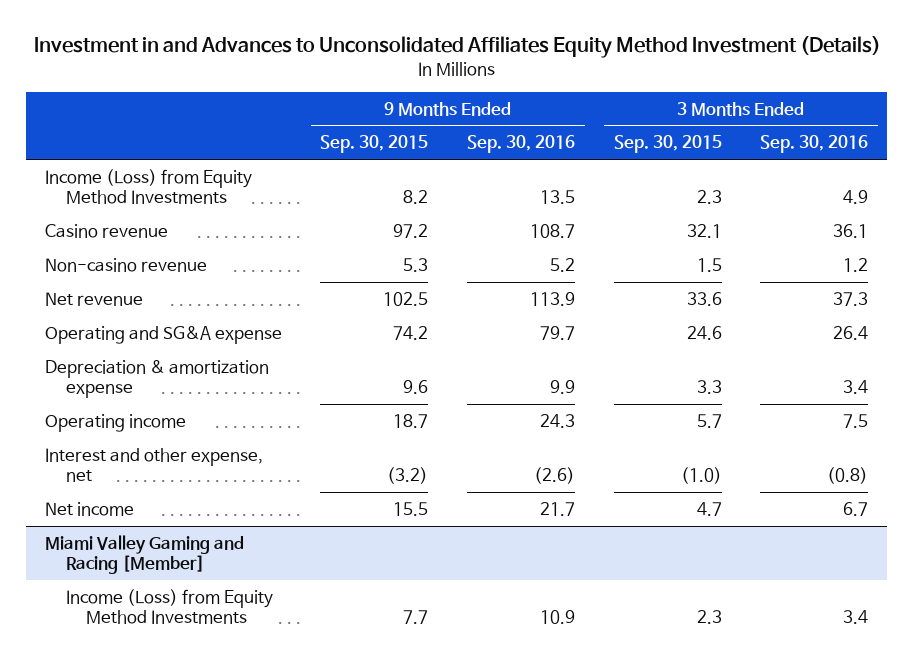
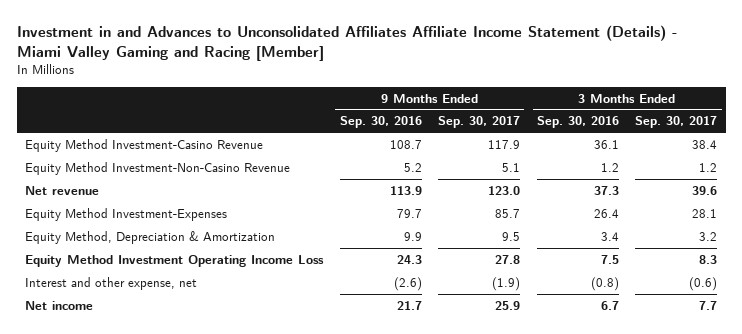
- Investment in and Advances to Unconsolidated Affiliates Equity Method Investment (Details)
+ Investment in and Advances to Unconsolidated Affiliates Affiliate Income Statement (Details) - Miami Valley Gaming and Racing [Member]
- | 9 Months Ended Sep. 30, 2015 | 9 Months Ended Sep. 30, 2016 | 3 Months Ended Sep. 30, 2015 | 3 Months Ended Sep. 30, 2016
+ | 9 Months Ended Sep. 30, 2016 | 9 Months Ended Sep. 30, 2017 | 3 Months Ended Sep. 30, 2016 | 3 Months Ended Sep. 30, 2017
- Income (Loss) from Equity Method Investments | 8.2 | 13.5 | 2.3 | 4.9
- Casino revenue | 97.2 | 108.7 | 32.1 | 36.1
- Non-casino revenue | 5.3 | 5.2 | 1.5 | 1.2
+ Equity Method Investment-Casino Revenue | 108.7 | 117.9 | 36.1 | 38.4
+ Equity Method Investment-Non-Casino Revenue | 5.2 | 5.1 | 1.2 | 1.2
- Operating and SG&A expense | 74.2 | 79.7 | 24.6 | 26.4
- Depreciation & amortization expense | 9.6 | 9.9 | 3.3 | 3.4
- Operating income | 18.7 | 24.3 | 5.7 | 7.5
+ Equity Method Investment-Expenses | 79.7 | 85.7 | 26.4 | 28.1
+ Equity Method, Depreciation & Amortization | 9.9 | 9.5 | 3.4 | 3.2
+ Equity Method Investment Operating Income Loss | 24.3 | 27.8 | 7.5 | 8.3
- Miami Valley Gaming and Racing [Member]
- Income (Loss) from Equity Method Investments | 7.7 | 10.9 | 2.3 | 3.4

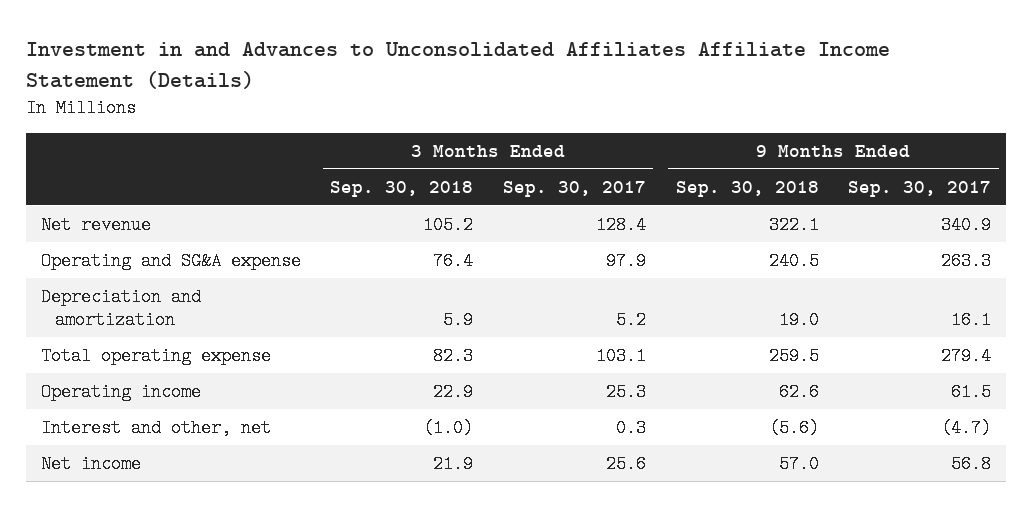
- Investment in and Advances to Unconsolidated Affiliates Affiliate Income Statement (Details) - Miami Valley Gaming and Racing [Member]
+ Investment in and Advances to Unconsolidated Affiliates Affiliate Income Statement (Details)
- | 9 Months Ended Sep. 30, 2016 | 9 Months Ended Sep. 30, 2017 | 3 Months Ended Sep. 30, 2016 | 3 Months Ended Sep. 30, 2017
+ | 3 Months Ended Sep. 30, 2018 | 3 Months Ended Sep. 30, 2017 | 9 Months Ended Sep. 30, 2018 | 9 Months Ended Sep. 30, 2017
- Equity Method Investment-Casino Revenue | 108.7 | 117.9 | 36.1 | 38.4
- Equity Method Investment-Non-Casino Revenue | 5.2 | 5.1 | 1.2 | 1.2
- Net revenue | 113.9 | 123.0 | 37.3 | 39.6
- Equity Method Investment-Expenses | 79.7 | 85.7 | 26.4 | 28.1
- Equity Method, Depreciation & Amortization | 9.9 | 9.5 | 3.4 | 3.2
- Equity Method Investment Operating Income Loss | 24.3 | 27.8 | 7.5 | 8.3
- Interest and other expense, net | (2.6) | (1.9) | (0.8) | (0.6)
- Net income | 21.7 | 25.9 | 6.7 | 7.7
+ Net revenue | 105.2 | 128.4 | 322.1 | 340.9
+ Operating and SG&A expense | 76.4 | 97.9 | 240.5 | 263.3
+ Depreciation and amortization | 5.9 | 5.2 | 19.0 | 16.1
+ Total operating expense | 82.3 | 103.1 | 259.5 | 279.4
+ Operating income | 22.9 | 25.3 | 62.6 | 61.5
+ Interest and other, net | (1.0) | 0.3 | (5.6) | (4.7)
+ Net income | 21.9 | 25.6 | 57.0 | 56.8

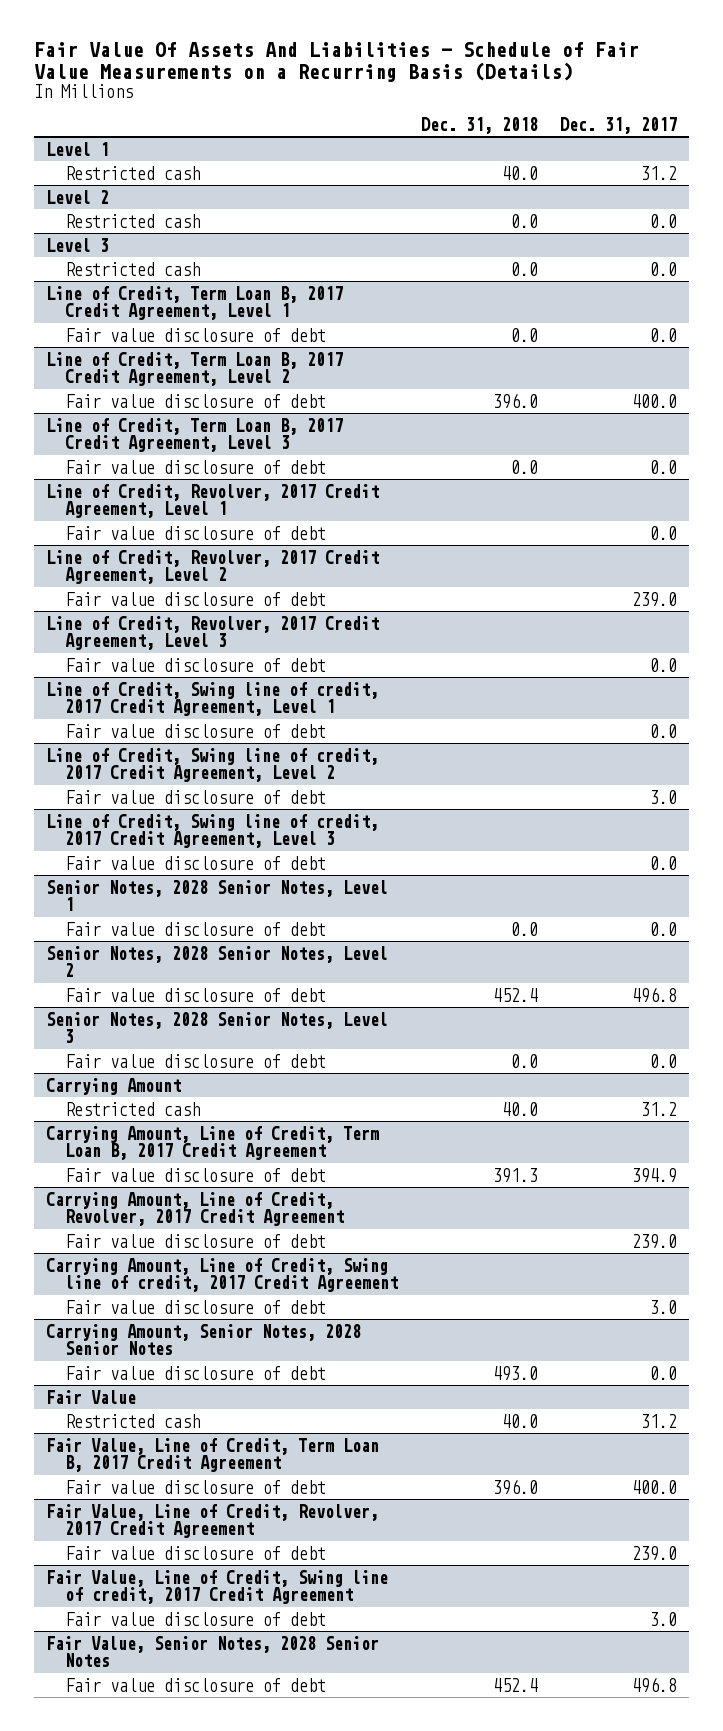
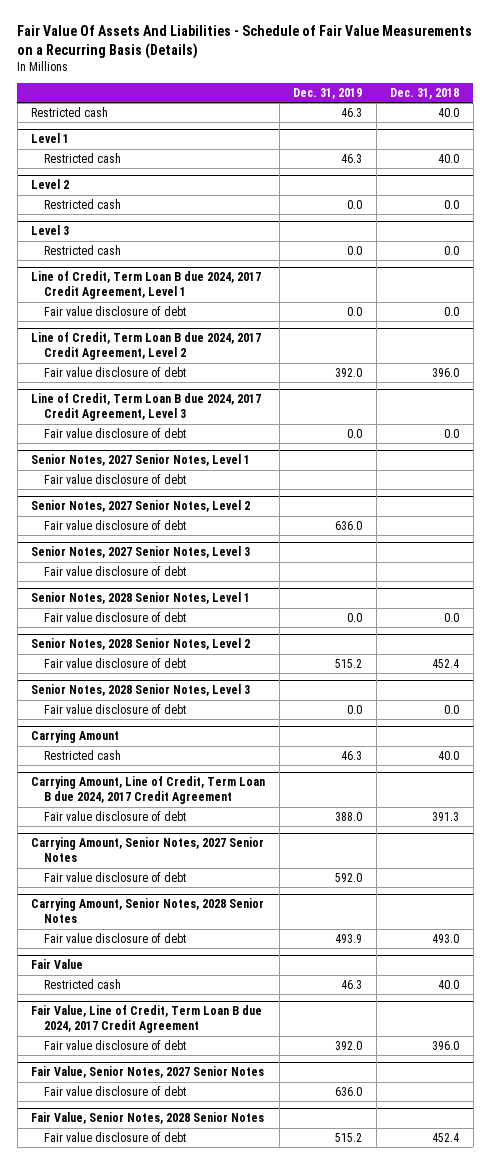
- | Dec. 31, 2018 | Dec. 31, 2017
+ | Dec. 31, 2019 | Dec. 31, 2018
+ Restricted cash | 46.3 | 40.0
- Line of Credit, Term Loan B, 2017 Credit Agreement, Level 1
+ Line of Credit, Term Loan B due 2024, 2017 Credit Agreement, Level 1
- Line of Credit, Term Loan B, 2017 Credit Agreement, Level 2
+ Line of Credit, Term Loan B due 2024, 2017 Credit Agreement, Level 2
- Line of Credit, Term Loan B, 2017 Credit Agreement, Level 3
+ Line of Credit, Term Loan B due 2024, 2017 Credit Agreement, Level 3
- Line of Credit, Revolver, 2017 Credit Agreement, Level 1
- Fair value disclosure of debt | | 0.0
- Line of Credit, Revolver, 2017 Credit Agreement, Level 2
- Fair value disclosure of debt | | 239.0
- Line of Credit, Revolver, 2017 Credit Agreement, Level 3
- Fair value disclosure of debt | | 0.0
- Line of Credit, Swing line of credit, 2017 Credit Agreement, Level 1
+ Senior Notes, 2027 Senior Notes, Level 1
- Line of Credit, Swing line of credit, 2017 Credit Agreement, Level 2
+ Senior Notes, 2027 Senior Notes, Level 2
- Line of Credit, Swing line of credit, 2017 Credit Agreement, Level 3
+ Senior Notes, 2027 Senior Notes, Level 3
- Carrying Amount, Line of Credit, Term Loan B, 2017 Credit Agreement
+ Carrying Amount, Line of Credit, Term Loan B due 2024, 2017 Credit Agreement
- Carrying Amount, Line of Credit, Revolver, 2017 Credit Agreement
- Fair value disclosure of debt | | 239.0
- Carrying Amount, Line of Credit, Swing line of credit, 2017 Credit Agreement
+ Carrying Amount, Senior Notes, 2027 Senior Notes
- Fair Value, Line of Credit, Term Loan B, 2017 Credit Agreement
+ Fair Value, Line of Credit, Term Loan B due 2024, 2017 Credit Agreement
- Fair Value, Line of Credit, Revolver, 2017 Credit Agreement
- Fair value disclosure of debt | | 239.0
- Fair Value, Line of Credit, Swing line of credit, 2017 Credit Agreement
+ Fair Value, Senior Notes, 2027 Senior Notes

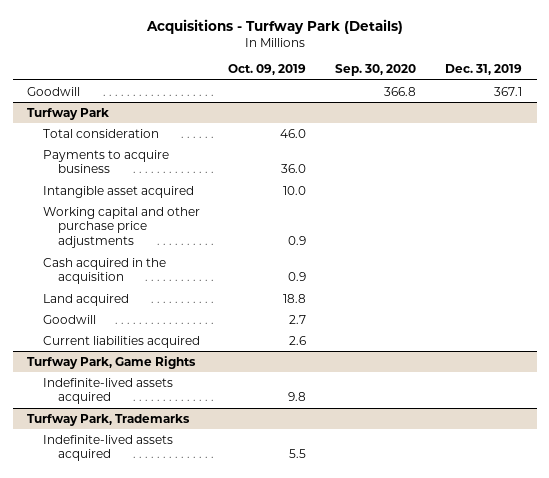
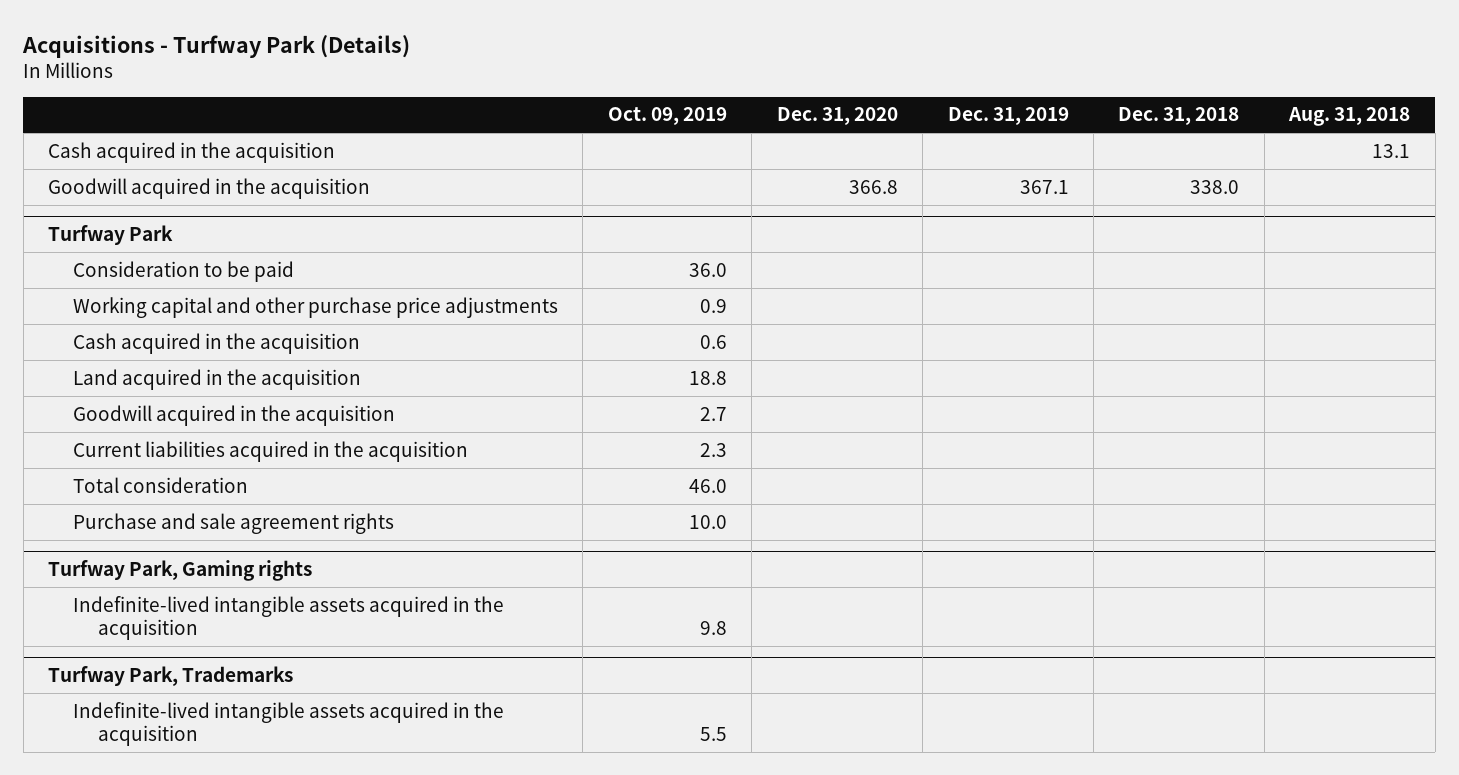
- | Oct. 09, 2019 | Sep. 30, 2020 | Dec. 31, 2019
+ | Oct. 09, 2019 | Dec. 31, 2020 | Dec. 31, 2019 | Dec. 31, 2018 | Aug. 31, 2018
- Goodwill | | 366.8 | 367.1
+ Cash acquired in the acquisition | | | | | 13.1
+ Goodwill acquired in the acquisition | | 366.8 | 367.1 | 338.0 |
@ Turfway Park
- Payments to acquire business | 36.0 | |
- Intangible asset acquired | 10.0 | |
+ Consideration to be paid | 36.0 | | | |
- Cash acquired in the acquisition | 0.9 | |
- Land acquired | 18.8 | |
- Goodwill | 2.7 | |
- Current liabilities acquired | 2.6 | |
- Turfway Park, Game Rights
- Indefinite-lived assets acquired | 9.8 | |
@ Turfway Park
+ Cash acquired in the acquisition | 0.6 | | | |
+ Land acquired in the acquisition | 18.8 | | | |
+ Goodwill acquired in the acquisition | 2.7 | | | |
+ Current liabilities acquired in the acquisition | 2.3 | | | |
moved down: Total consideration | 46.0 | | | |
+ Purchase and sale agreement rights | 10.0 | | | |
+ Turfway Park, Gaming rights
+ Indefinite-lived intangible assets acquired in the acquisition | 9.8 | | | |
@ Turfway Park, Trademarks
- Indefinite-lived assets acquired | 5.5 | |
+ Indefinite-lived intangible assets acquired in the acquisition | 5.5 | | | |

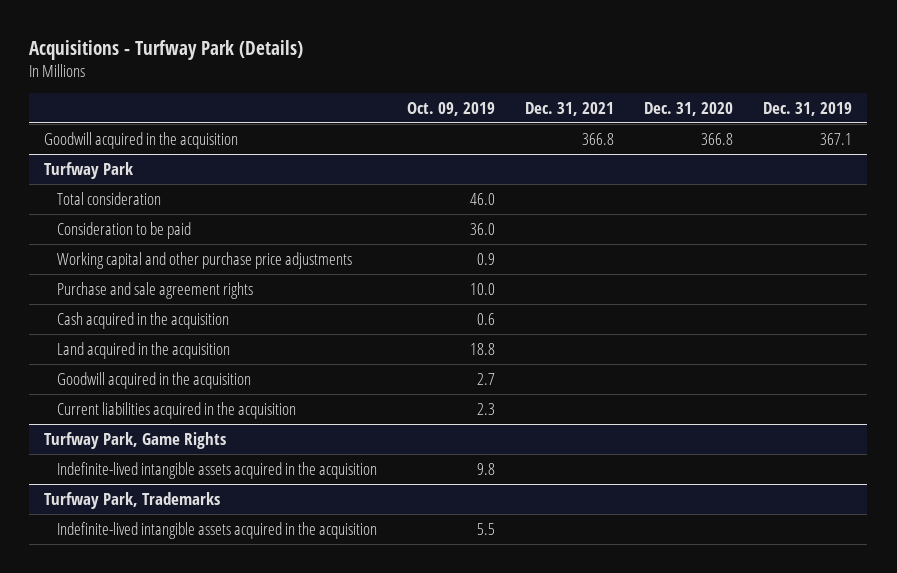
- | Oct. 09, 2019 | Dec. 31, 2020 | Dec. 31, 2019 | Dec. 31, 2018 | Aug. 31, 2018
+ | Oct. 09, 2019 | Dec. 31, 2021 | Dec. 31, 2020 | Dec. 31, 2019
- Cash acquired in the acquisition | | | | | 13.1
@ Turfway Park
moved up: Total consideration | 46.0 | | |
moved up: Purchase and sale agreement rights | 10.0 | | |
- Turfway Park, Gaming rights
+ Turfway Park, Game Rights

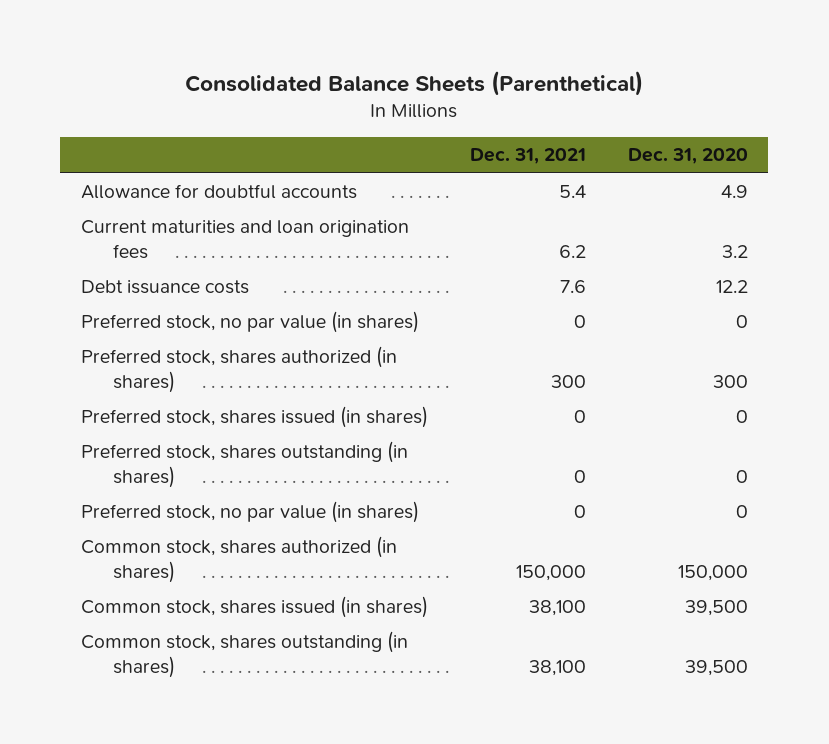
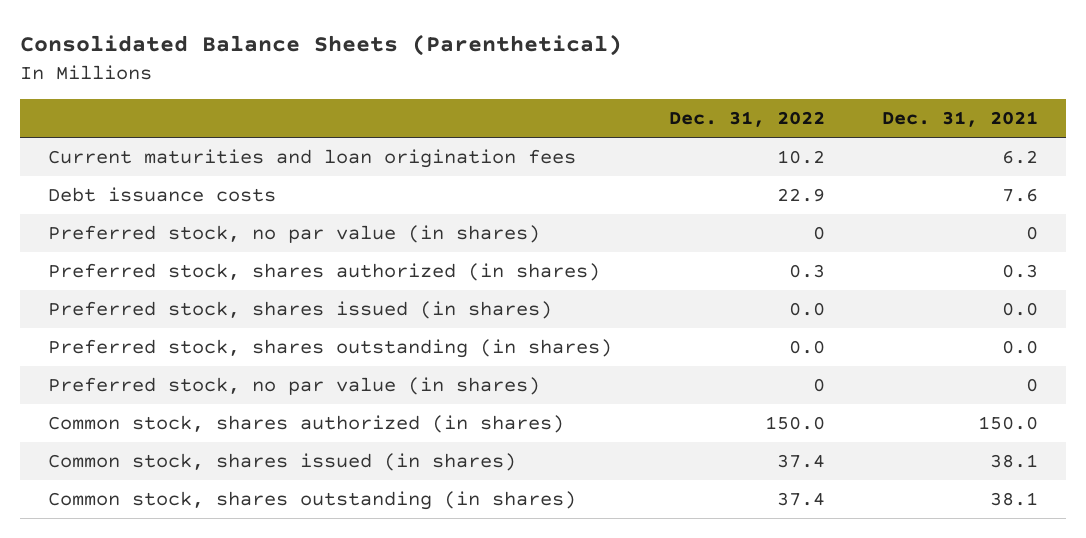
- | Dec. 31, 2021 | Dec. 31, 2020
+ | Dec. 31, 2022 | Dec. 31, 2021
- Allowance for doubtful accounts | 5.4 | 4.9
- Preferred stock, shares authorized (in shares) | 300 | 300
- Preferred stock, shares issued (in shares) | 0 | 0
- Preferred stock, shares outstanding (in shares) | 0 | 0
+ Preferred stock, shares authorized (in shares) | 0.3 | 0.3
+ Preferred stock, shares issued (in shares) | 0.0 | 0.0
+ Preferred stock, shares outstanding (in shares) | 0.0 | 0.0
- Common stock, shares authorized (in shares) | 150,000 | 150,000
- Common stock, shares issued (in shares) | 38,100 | 39,500
- Common stock, shares outstanding (in shares) | 38,100 | 39,500
+ Common stock, shares authorized (in shares) | 150.0 | 150.0
+ Common stock, shares issued (in shares) | 37.4 | 38.1
+ Common stock, shares outstanding (in shares) | 37.4 | 38.1

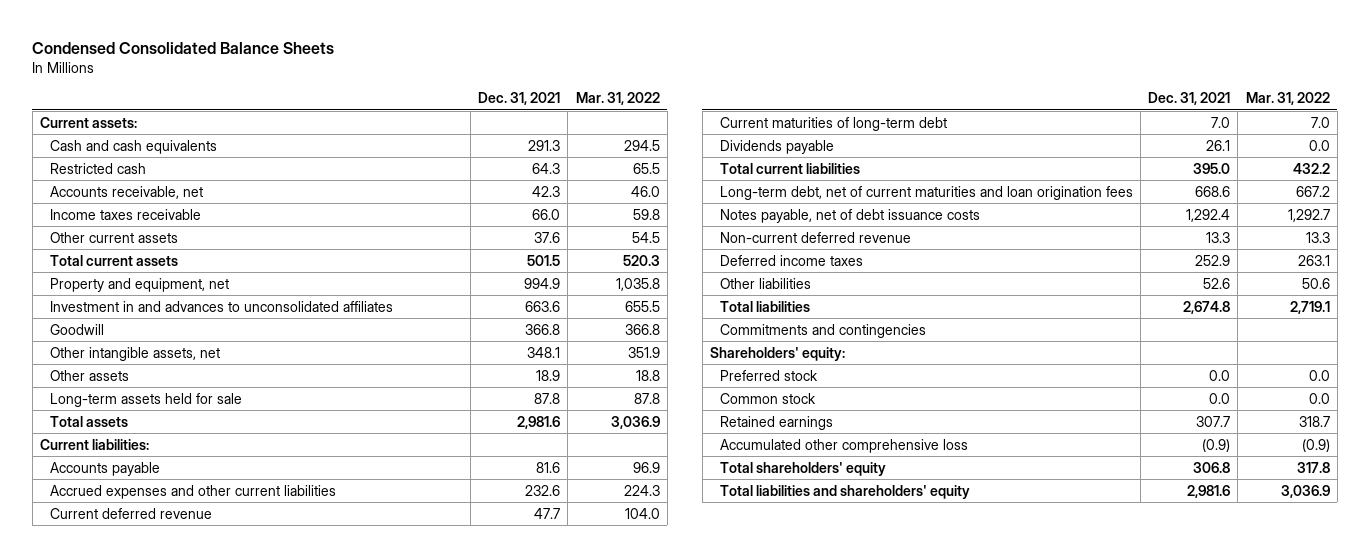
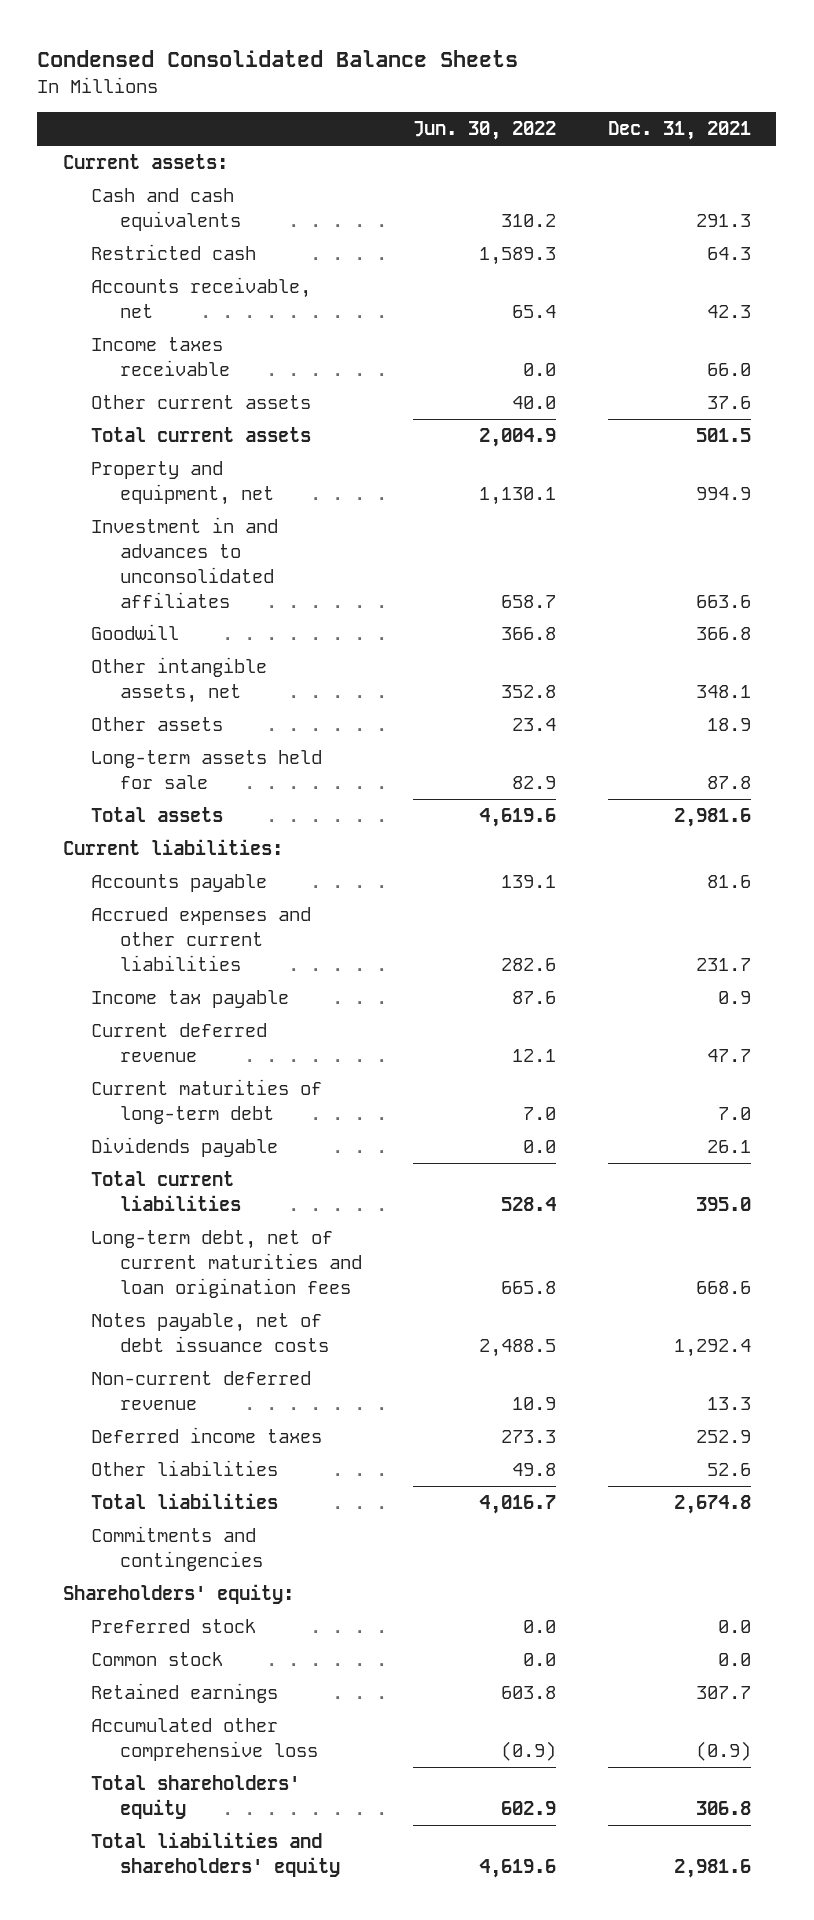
- | Dec. 31, 2021 | Mar. 31, 2022
+ | Jun. 30, 2022 | Dec. 31, 2021
- Accrued expenses and other current liabilities | 232.6 | 224.3
+ Accrued expenses and other current liabilities | 282.6 | 231.7
+ Income tax payable | 87.6 | 0.9

